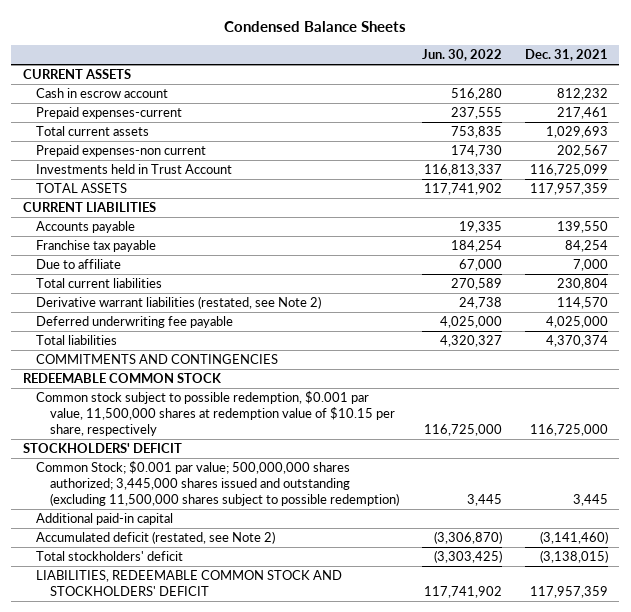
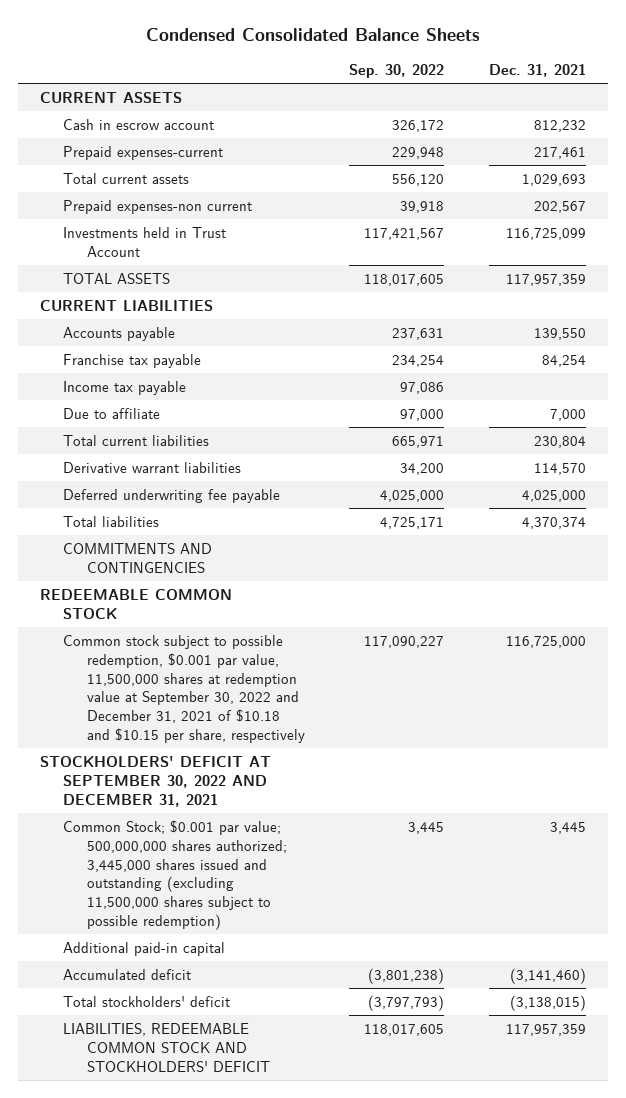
- Condensed Balance Sheets
+ Condensed Consolidated Balance Sheets
- | Jun. 30, 2022 | Dec. 31, 2021
+ | Sep. 30, 2022 | Dec. 31, 2021
+ Income tax payable | 97,086 |
- Derivative warrant liabilities (restated, see Note 2) | 24,738 | 114,570
+ Derivative warrant liabilities | 34,200 | 114,570
- Common stock subject to possible redemption, $0.001 par value, 11,500,000 shares at redemption value of $10.15 per share, respectively | 116,725,000 | 116,725,000
- STOCKHOLDERS' DEFICIT
+ Common stock subject to possible redemption, $0.001 par value, 11,500,000 shares at redemption value at September 30, 2022 and December 31, 2021 of $10.18 and $10.15 per share, respectively | 117,090,227 | 116,725,000
+ STOCKHOLDERS' DEFICIT AT SEPTEMBER 30, 2022 AND DECEMBER 31, 2021
- Accumulated deficit (restated, see Note 2) | (3,306,870) | (3,141,460)
+ Accumulated deficit | (3,801,238) | (3,141,460)

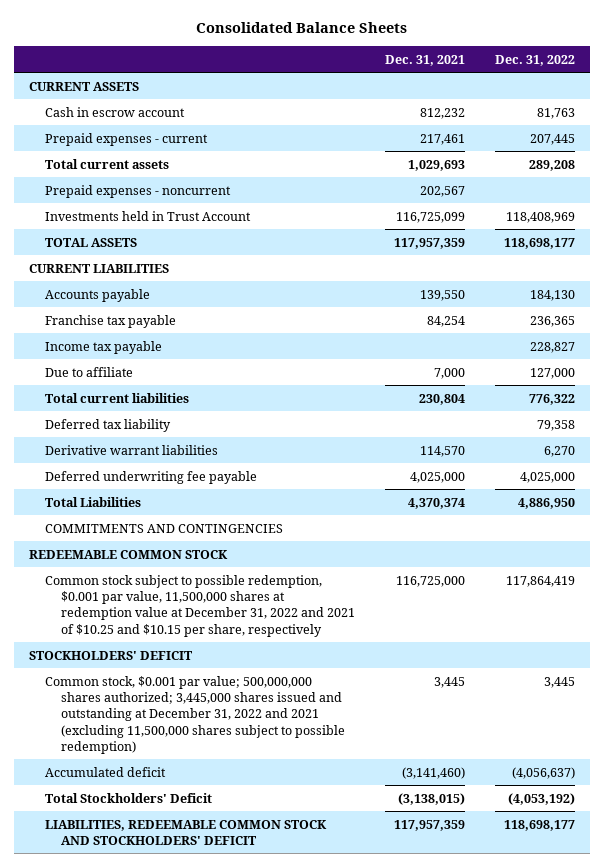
- Condensed Consolidated Balance Sheets
+ Consolidated Balance Sheets
- | Sep. 30, 2022 | Dec. 31, 2021
+ | Dec. 31, 2021 | Dec. 31, 2022
- Prepaid expenses-current | 229,948 | 217,461
+ Prepaid expenses - current | 217,461 | 207,445
- Prepaid expenses-non current | 39,918 | 202,567
+ Prepaid expenses - noncurrent | 202,567 |
+ Deferred tax liability | | 79,358
- Total liabilities | 4,725,171 | 4,370,374
+ Total Liabilities | 4,370,374 | 4,886,950
- Common stock subject to possible redemption, $0.001 par value, 11,500,000 shares at redemption value at September 30, 2022 and December 31, 2021 of $10.18 and $10.15 per share, respectively | 117,090,227 | 116,725,000
- STOCKHOLDERS' DEFICIT AT SEPTEMBER 30, 2022 AND DECEMBER 31, 2021
- Common Stock; $0.001 par value; 500,000,000 shares authorized; 3,445,000 shares issued and outstanding (excluding 11,500,000 shares subject to possible redemption) | 3,445 | 3,445
- Additional paid-in capital
+ Common stock subject to possible redemption, $0.001 par value, 11,500,000 shares at redemption value at December 31, 2022 and 2021 of $10.25 and $10.15 per share, respectively | 116,725,000 | 117,864,419
+ STOCKHOLDERS' DEFICIT
+ Common stock, $0.001 par value; 500,000,000 shares authorized; 3,445,000 shares issued and outstanding at December 31, 2022 and 2021 (excluding 11,500,000 shares subject to possible redemption) | 3,445 | 3,445
- Total stockholders' deficit | (3,797,793) | (3,138,015)
+ Total Stockholders' Deficit | (3,138,015) | (4,053,192)

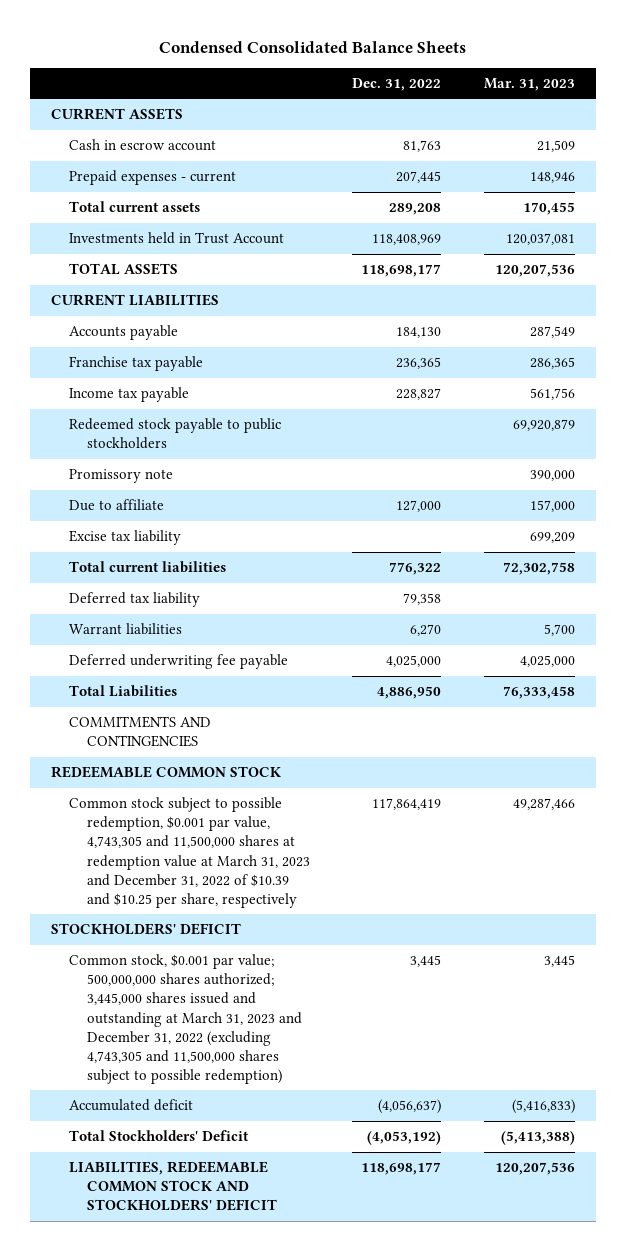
- Consolidated Balance Sheets
+ Condensed Consolidated Balance Sheets
- | Dec. 31, 2021 | Dec. 31, 2022
+ | Dec. 31, 2022 | Mar. 31, 2023
- Prepaid expenses - noncurrent | 202,567 |
+ Redeemed stock payable to public stockholders | | 69,920,879
+ Promissory note | | 390,000
+ Excise tax liability | | 699,209
- Derivative warrant liabilities | 114,570 | 6,270
+ Warrant liabilities | 6,270 | 5,700
- Common stock subject to possible redemption, $0.001 par value, 11,500,000 shares at redemption value at December 31, 2022 and 2021 of $10.25 and $10.15 per share, respectively | 116,725,000 | 117,864,419
+ Common stock subject to possible redemption, $0.001 par value, 4,743,305 and 11,500,000 shares at redemption value at March 31, 2023 and December 31, 2022 of $10.39 and $10.25 per share, respectively | 117,864,419 | 49,287,466
- Common stock, $0.001 par value; 500,000,000 shares authorized; 3,445,000 shares issued and outstanding at December 31, 2022 and 2021 (excluding 11,500,000 shares subject to possible redemption) | 3,445 | 3,445
+ Common stock, $0.001 par value; 500,000,000 shares authorized; 3,445,000 shares issued and outstanding at March 31, 2023 and December 31, 2022 (excluding 4,743,305 and 11,500,000 shares subject to possible redemption) | 3,445 | 3,445

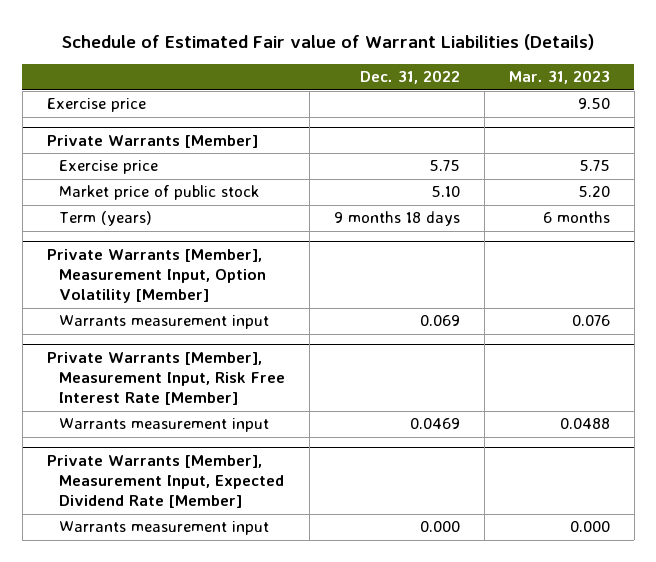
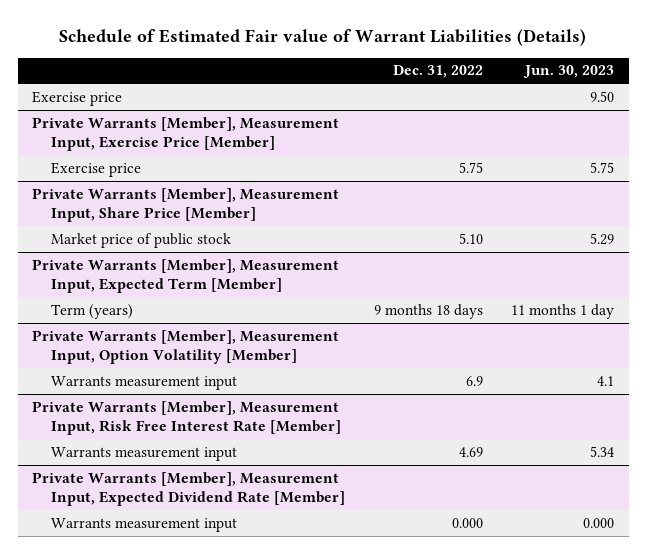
- | Dec. 31, 2022 | Mar. 31, 2023
+ | Dec. 31, 2022 | Jun. 30, 2023
- Private Warrants [Member]
+ Private Warrants [Member], Measurement Input, Exercise Price [Member]
+ Private Warrants [Member], Measurement Input, Share Price [Member]
+ Private Warrants [Member], Measurement Input, Expected Term [Member]
@ Private Warrants [Member], Measurement Input, Option Volatility [Member]
- Warrants measurement input | 0.069 | 0.076
+ Warrants measurement input | 6.9 | 4.1
@ Private Warrants [Member], Measurement Input, Risk Free Interest Rate [Member]
- Warrants measurement input | 0.0469 | 0.0488
+ Warrants measurement input | 4.69 | 5.34

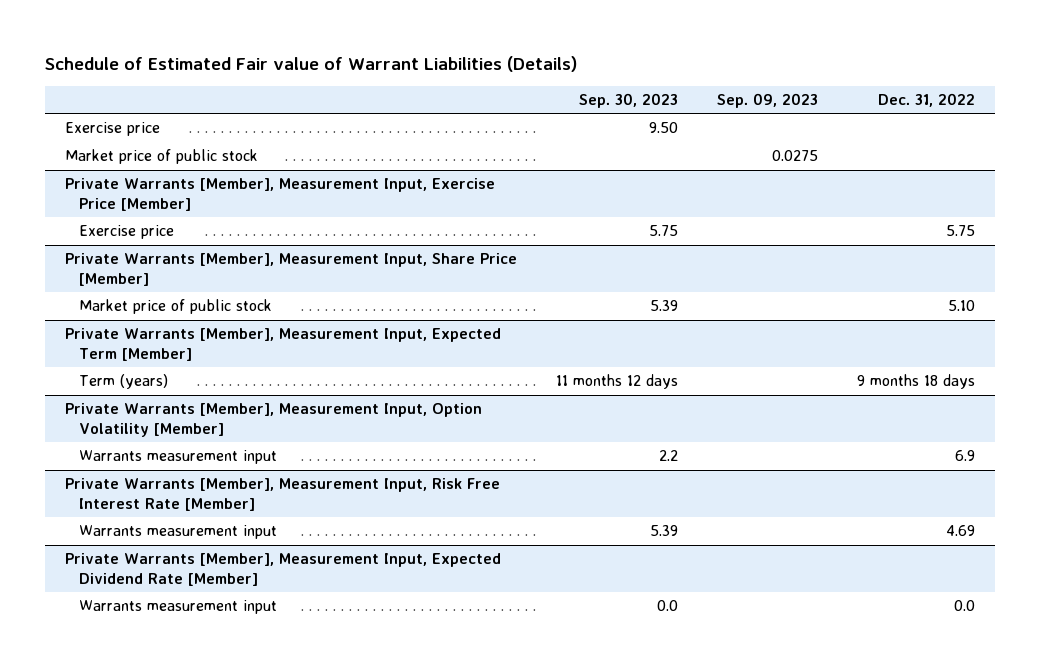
- | Dec. 31, 2022 | Jun. 30, 2023
+ | Sep. 30, 2023 | Sep. 09, 2023 | Dec. 31, 2022
+ Market price of public stock | | 0.0275 |
@ Private Warrants [Member], Measurement Input, Expected Dividend Rate [Member]
- Warrants measurement input | 0.000 | 0.000
+ Warrants measurement input | 0.0 | | 0.0

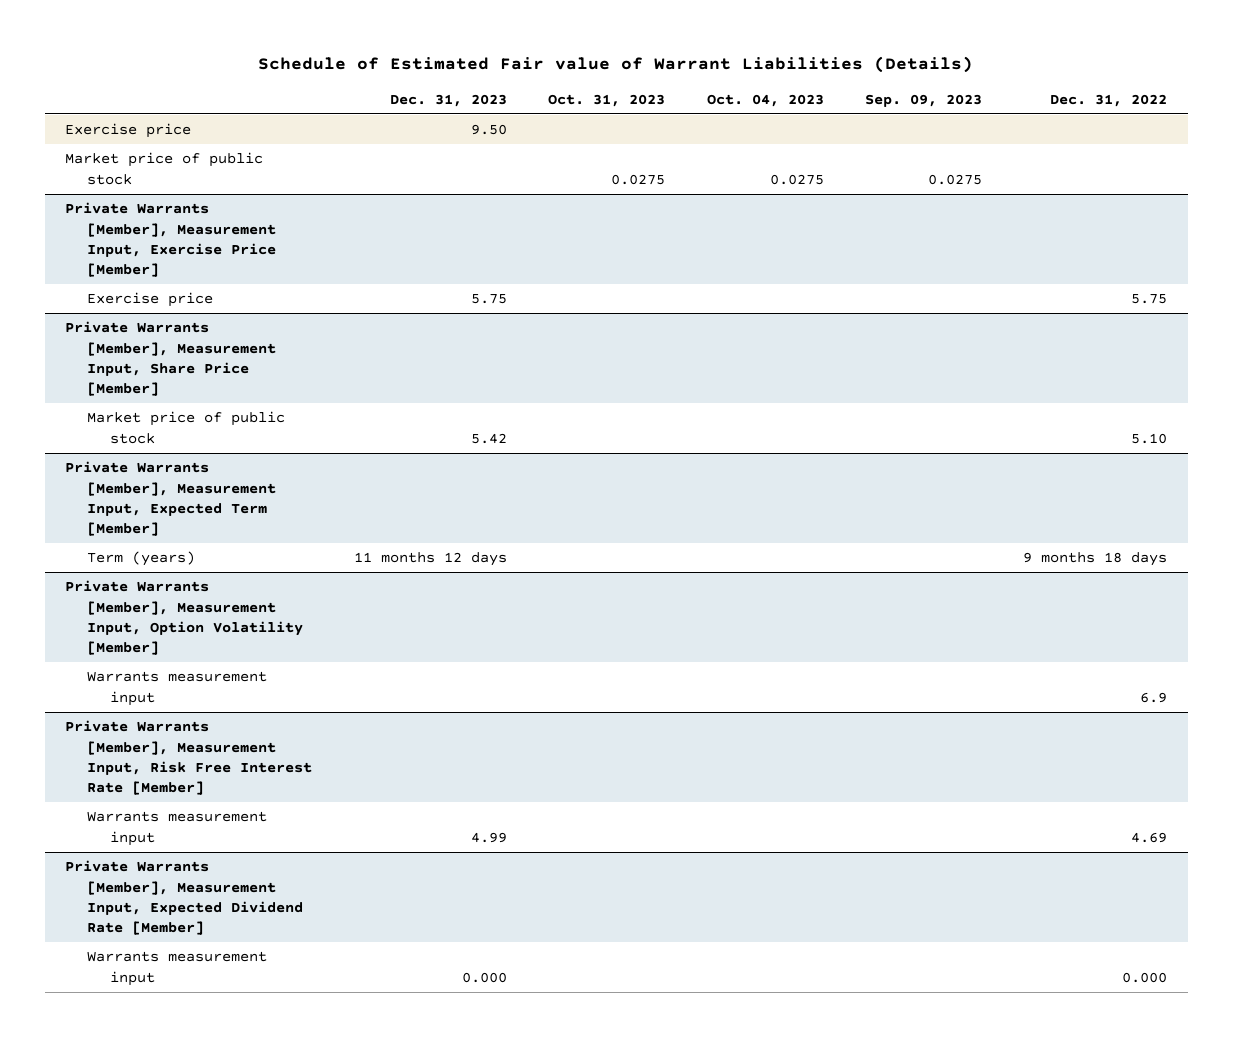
- | Sep. 30, 2023 | Sep. 09, 2023 | Dec. 31, 2022
+ | Dec. 31, 2023 | Oct. 31, 2023 | Oct. 04, 2023 | Sep. 09, 2023 | Dec. 31, 2022
@ Private Warrants [Member], Measurement Input, Expected Dividend Rate [Member]
- Warrants measurement input | 0.0 | | 0.0
+ Warrants measurement input | 0.000 | | | | 0.000

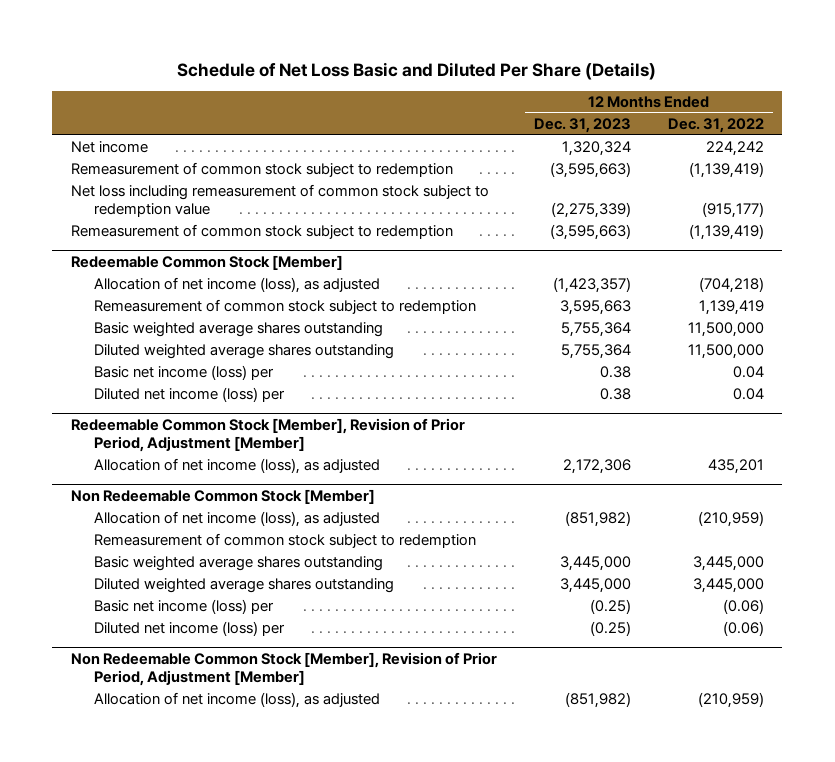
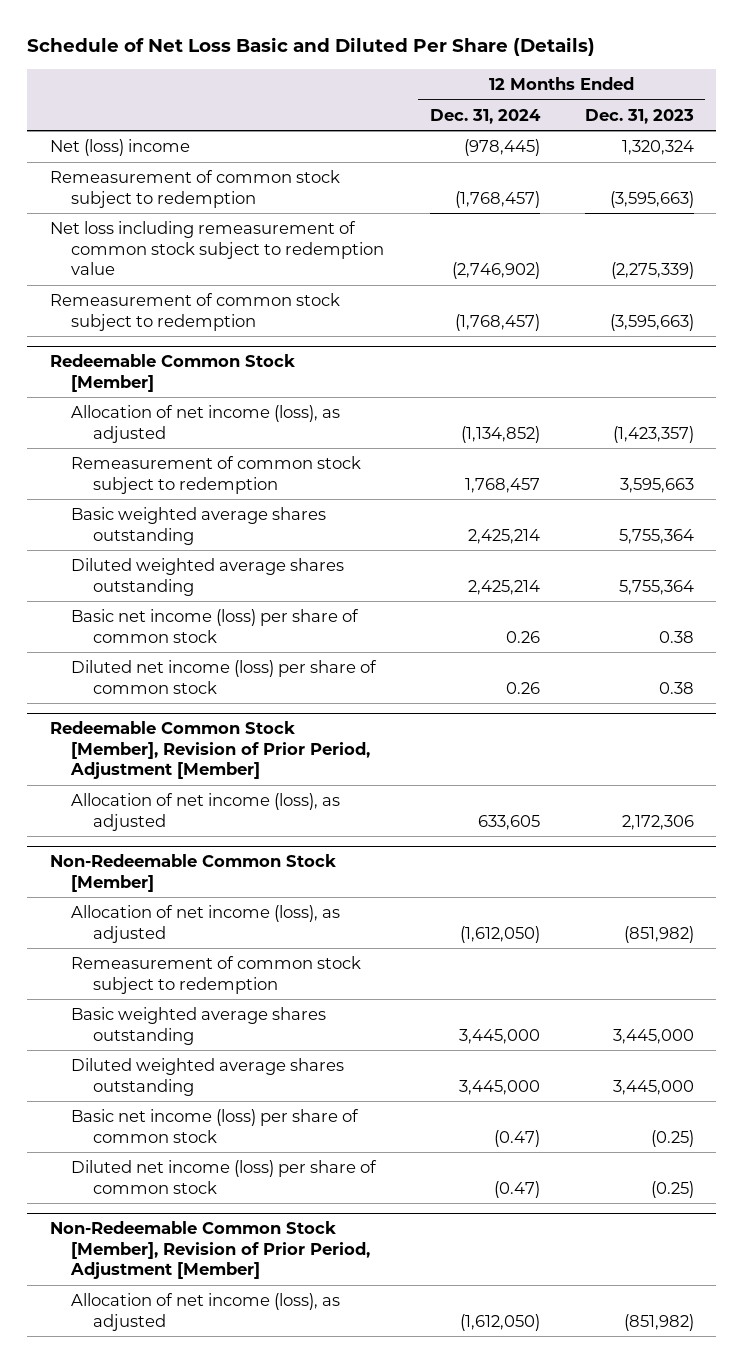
- | 12 Months Ended Dec. 31, 2023 | 12 Months Ended Dec. 31, 2022
+ | 12 Months Ended Dec. 31, 2024 | 12 Months Ended Dec. 31, 2023
- Net income | 1,320,324 | 224,242
+ Net (loss) income | (978,445) | 1,320,324
@ Redeemable Common Stock [Member]
- Basic net income (loss) per | 0.38 | 0.04
- Diluted net income (loss) per | 0.38 | 0.04
+ Basic net income (loss) per share of common stock | 0.26 | 0.38
+ Diluted net income (loss) per share of common stock | 0.26 | 0.38
- Non Redeemable Common Stock [Member]
+ Non-Redeemable Common Stock [Member]
- Basic net income (loss) per | (0.25) | (0.06)
- Diluted net income (loss) per | (0.25) | (0.06)
- Non Redeemable Common Stock [Member], Revision of Prior Period, Adjustment [Member]
+ Basic net income (loss) per share of common stock | (0.47) | (0.25)
+ Diluted net income (loss) per share of common stock | (0.47) | (0.25)
+ Non-Redeemable Common Stock [Member], Revision of Prior Period, Adjustment [Member]

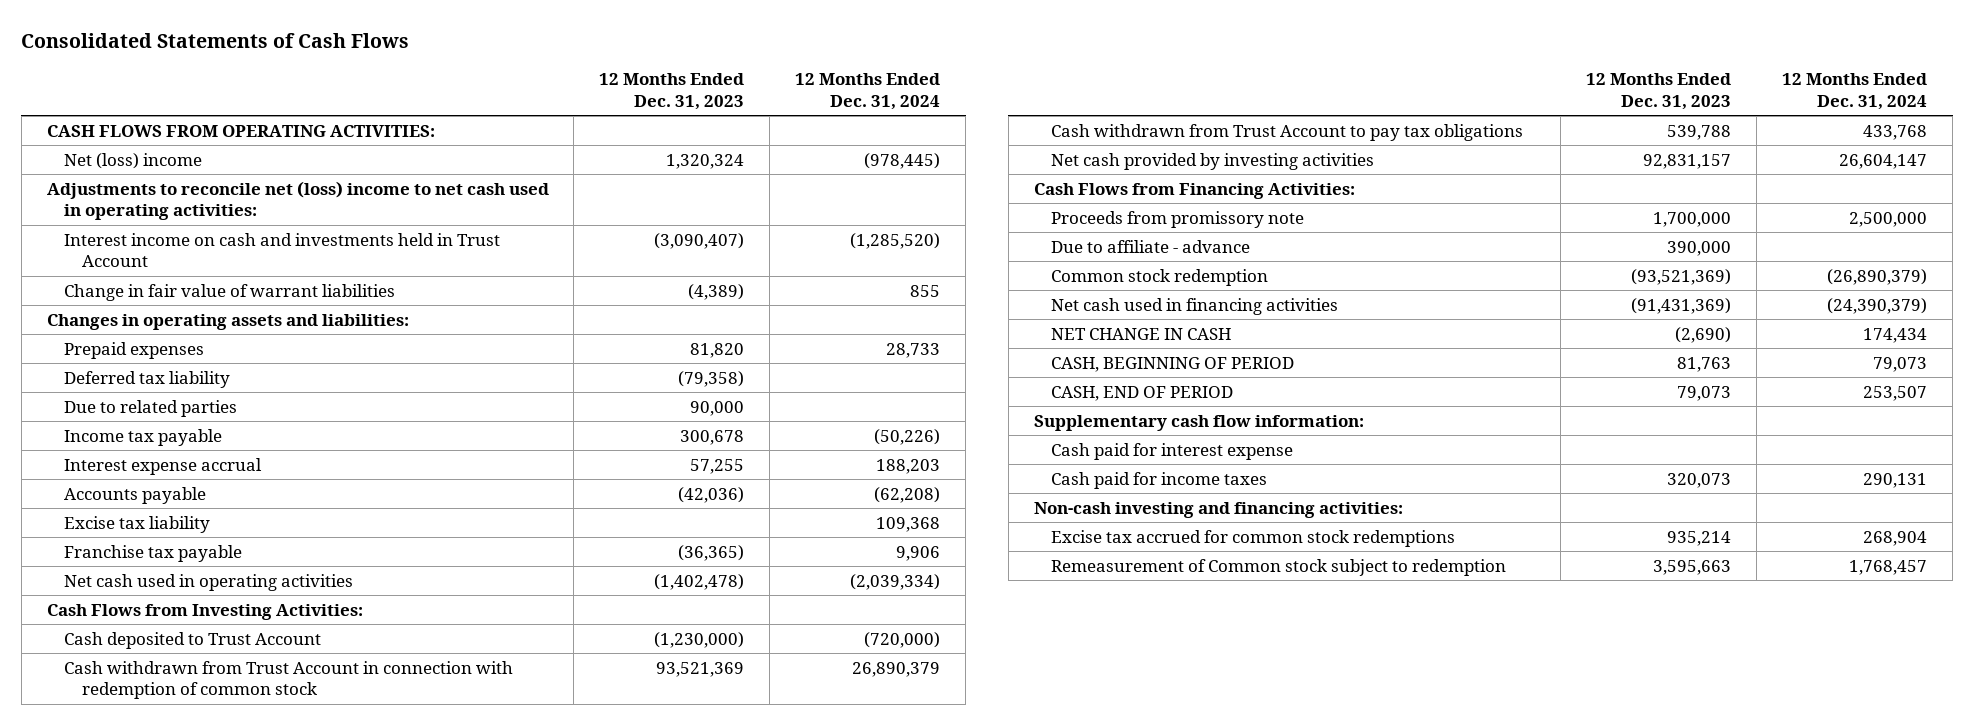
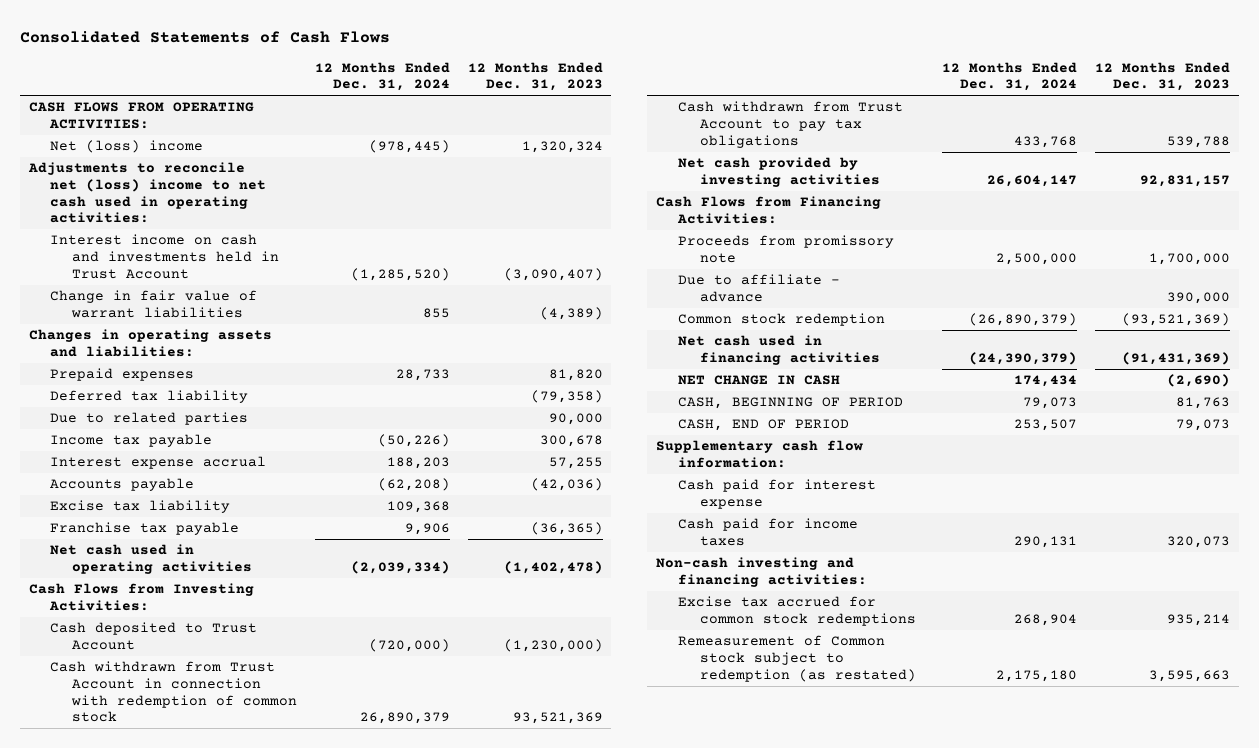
- | 12 Months Ended Dec. 31, 2023 | 12 Months Ended Dec. 31, 2024
+ | 12 Months Ended Dec. 31, 2024 | 12 Months Ended Dec. 31, 2023
- Remeasurement of Common stock subject to redemption | 3,595,663 | 1,768,457
+ Remeasurement of Common stock subject to redemption (as restated) | 2,175,180 | 3,595,663

